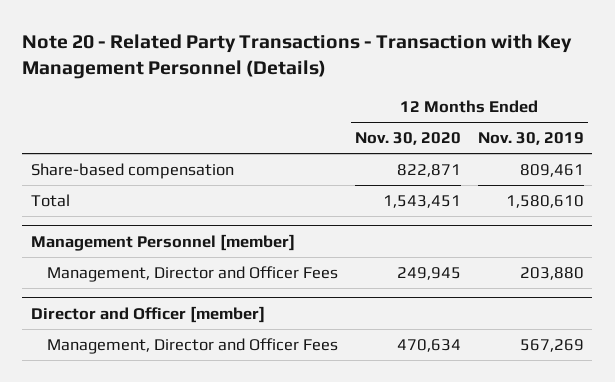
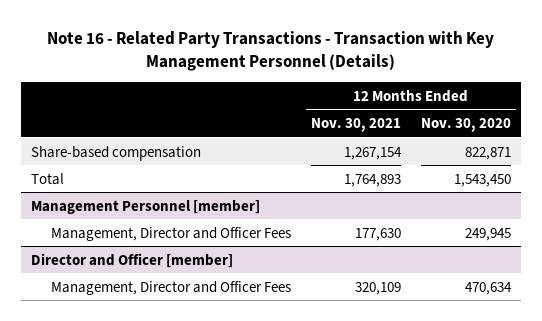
- Note 20 - Related Party Transactions - Transaction with Key Management Personnel (Details)
+ Note 16 - Related Party Transactions - Transaction with Key Management Personnel (Details)
- | 12 Months Ended Nov. 30, 2020 | 12 Months Ended Nov. 30, 2019
+ | 12 Months Ended Nov. 30, 2021 | 12 Months Ended Nov. 30, 2020
- Total | 1,543,451 | 1,580,610
+ Total | 1,764,893 | 1,543,450

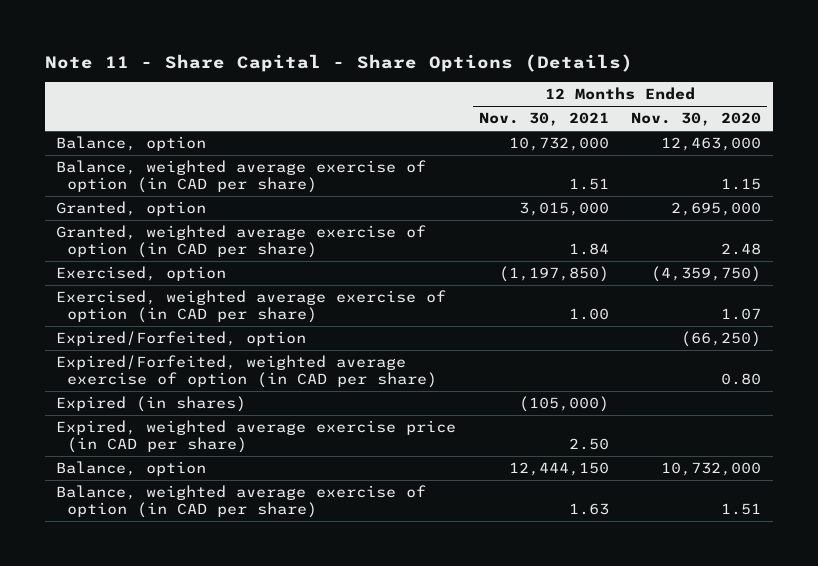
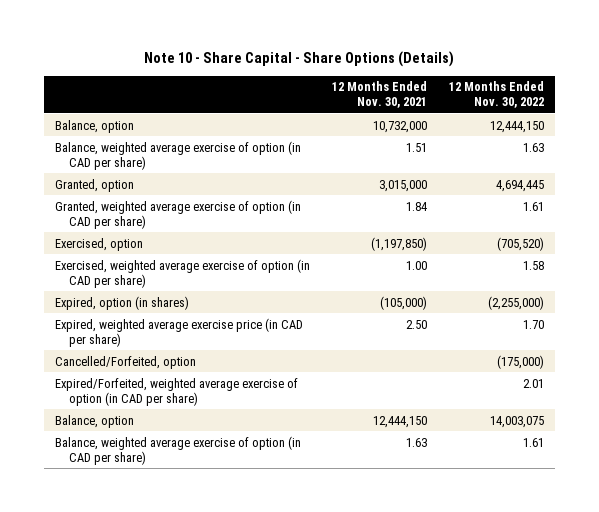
- Note 11 - Share Capital - Share Options (Details)
+ Note 10 - Share Capital - Share Options (Details)
- | 12 Months Ended Nov. 30, 2021 | 12 Months Ended Nov. 30, 2020
+ | 12 Months Ended Nov. 30, 2021 | 12 Months Ended Nov. 30, 2022
- Expired/Forfeited, option | | (66,250)
- Expired (in shares) | (105,000) |
+ Expired, option (in shares) | (105,000) | (2,255,000)
+ Cancelled/Forfeited, option | | (175,000)
moved down: Expired/Forfeited, weighted average exercise of option (in CAD per share) | | 2.01

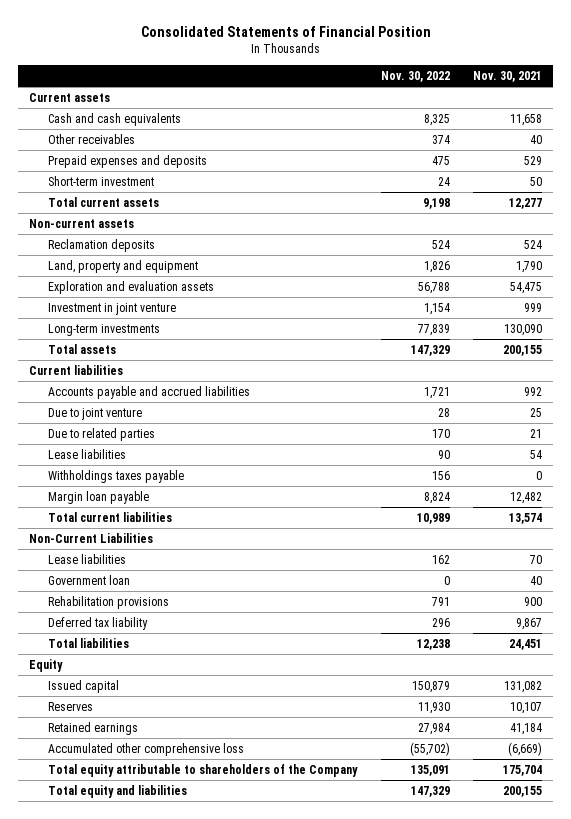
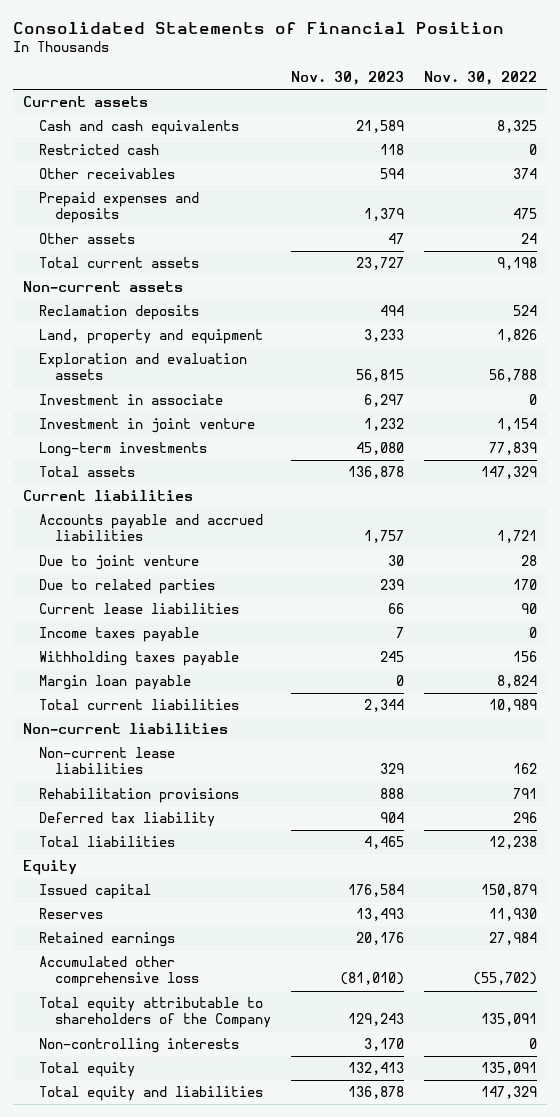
- | Nov. 30, 2022 | Nov. 30, 2021
+ | Nov. 30, 2023 | Nov. 30, 2022
+ Restricted cash | 118 | 0
- Short-term investment | 24 | 50
+ Other assets | 47 | 24
+ Investment in associate | 6,297 | 0
- Lease liabilities | 90 | 54
- Withholdings taxes payable | 156 | 0
+ Current lease liabilities | 66 | 90
+ Income taxes payable | 7 | 0
+ Withholding taxes payable | 245 | 156
- Non-Current Liabilities
- Lease liabilities | 162 | 70
- Government loan | 0 | 40
+ Non-current liabilities
+ Non-current lease liabilities | 329 | 162
+ Non-controlling interests | 3,170 | 0
+ Total equity | 132,413 | 135,091

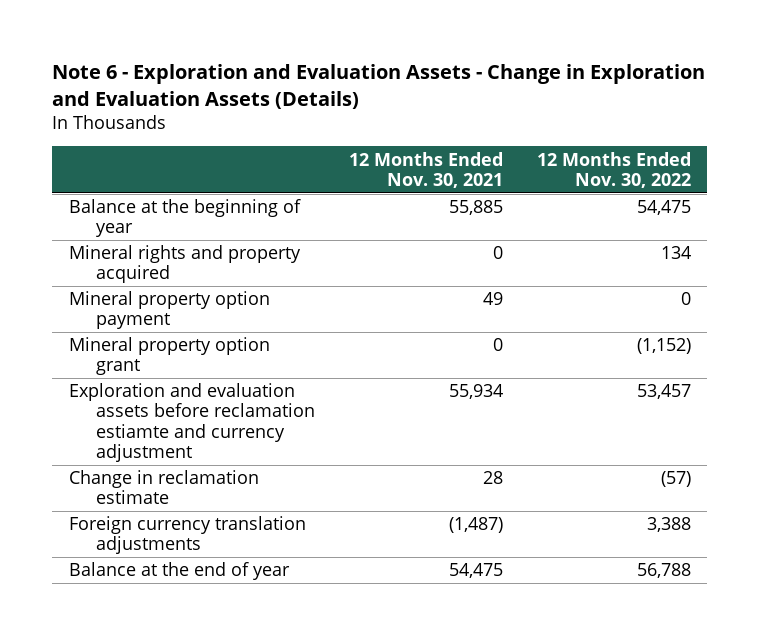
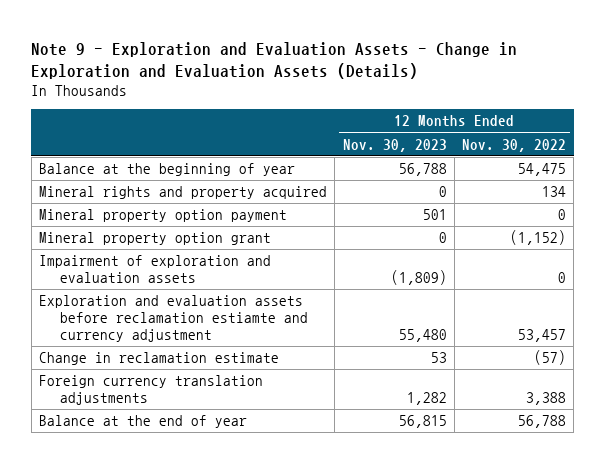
- Note 6 - Exploration and Evaluation Assets - Change in Exploration and Evaluation Assets (Details)
+ Note 9 - Exploration and Evaluation Assets - Change in Exploration and Evaluation Assets (Details)
- | 12 Months Ended Nov. 30, 2021 | 12 Months Ended Nov. 30, 2022
+ | 12 Months Ended Nov. 30, 2023 | 12 Months Ended Nov. 30, 2022
+ Impairment of exploration and evaluation assets | (1,809) | 0

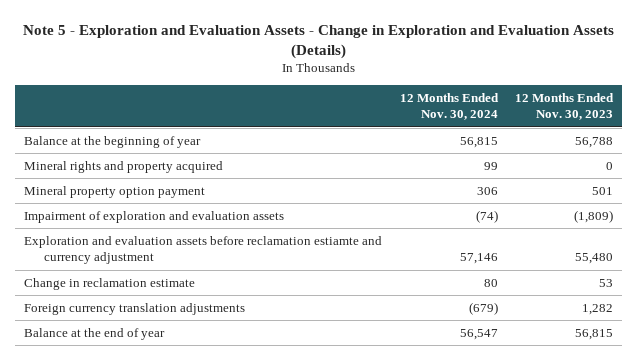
- Note 9 - Exploration and Evaluation Assets - Change in Exploration and Evaluation Assets (Details)
+ Note 5 - Exploration and Evaluation Assets - Change in Exploration and Evaluation Assets (Details)
- | 12 Months Ended Nov. 30, 2023 | 12 Months Ended Nov. 30, 2022
+ | 12 Months Ended Nov. 30, 2024 | 12 Months Ended Nov. 30, 2023
- Mineral property option grant | 0 | (1,152)

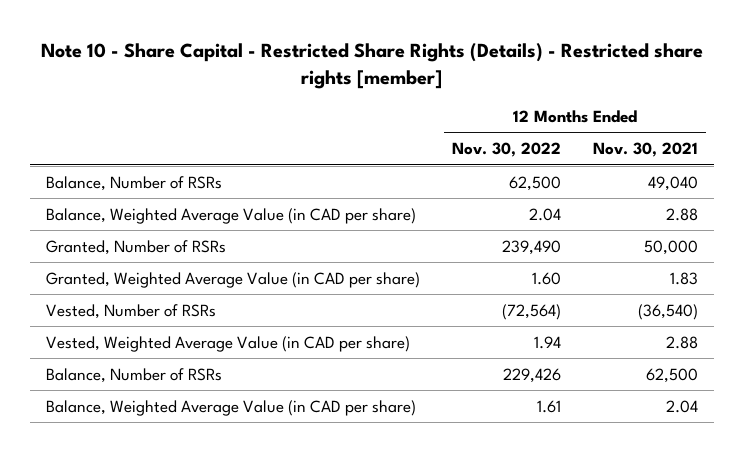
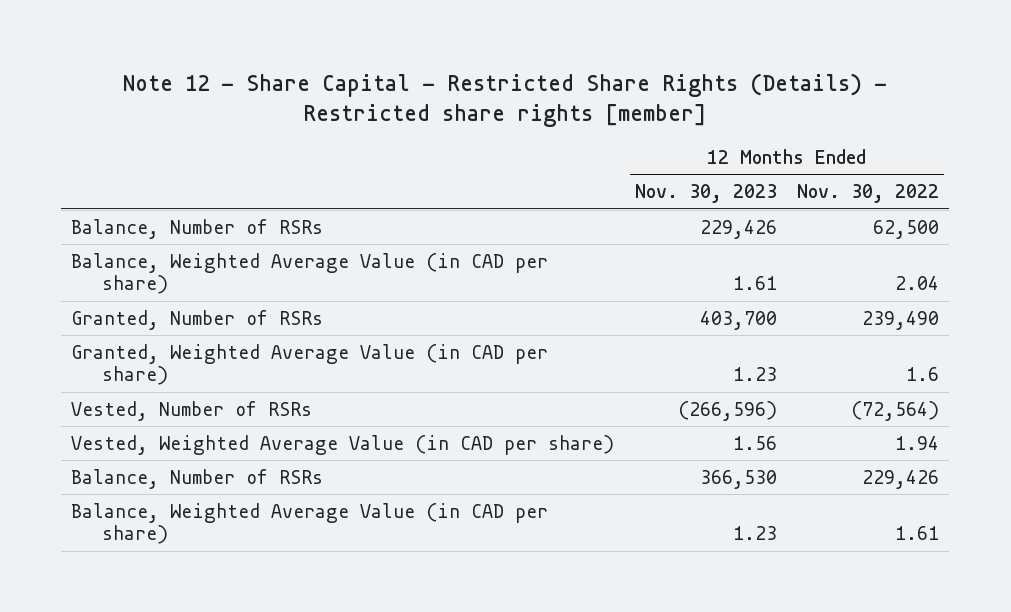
- Note 10 - Share Capital - Restricted Share Rights (Details) - Restricted share rights [member]
+ Note 12 - Share Capital - Restricted Share Rights (Details) - Restricted share rights [member]
- | 12 Months Ended Nov. 30, 2022 | 12 Months Ended Nov. 30, 2021
+ | 12 Months Ended Nov. 30, 2023 | 12 Months Ended Nov. 30, 2022
- Granted, Weighted Average Value (in CAD per share) | 1.60 | 1.83
+ Granted, Weighted Average Value (in CAD per share) | 1.23 | 1.6

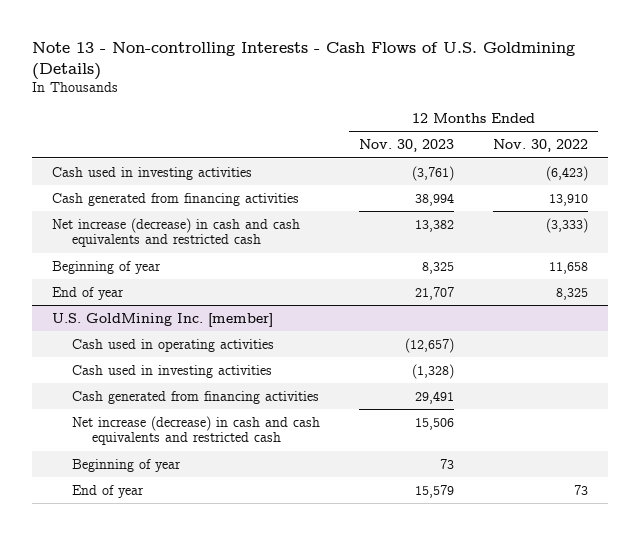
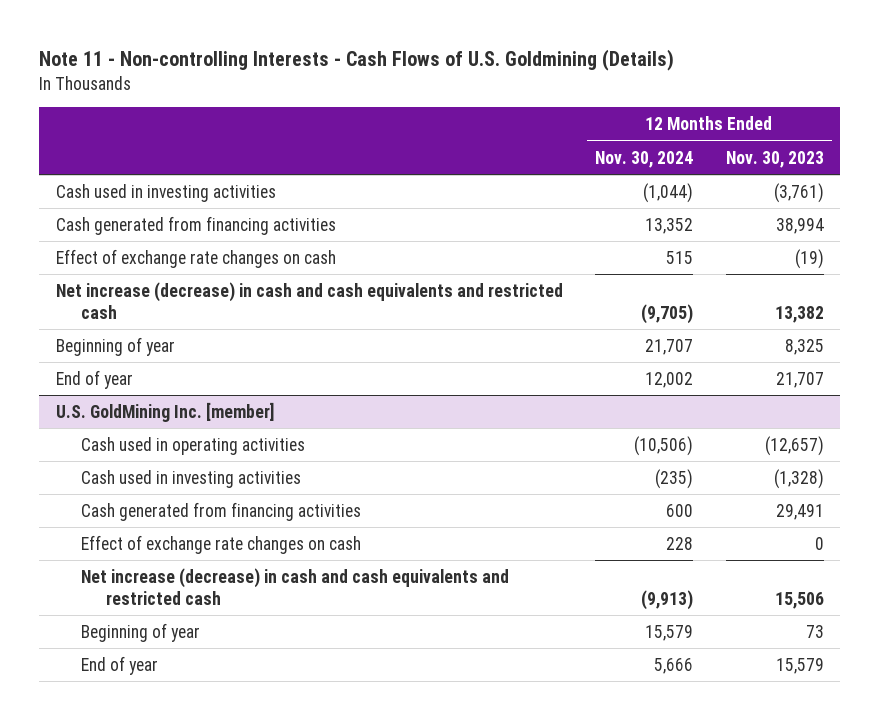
- Note 13 - Non-controlling Interests - Cash Flows of U.S. Goldmining (Details)
+ Note 11 - Non-controlling Interests - Cash Flows of U.S. Goldmining (Details)
- | 12 Months Ended Nov. 30, 2023 | 12 Months Ended Nov. 30, 2022
+ | 12 Months Ended Nov. 30, 2024 | 12 Months Ended Nov. 30, 2023
+ Effect of exchange rate changes on cash | 515 | (19)
@ U.S. GoldMining Inc. [member]
+ Effect of exchange rate changes on cash | 228 | 0

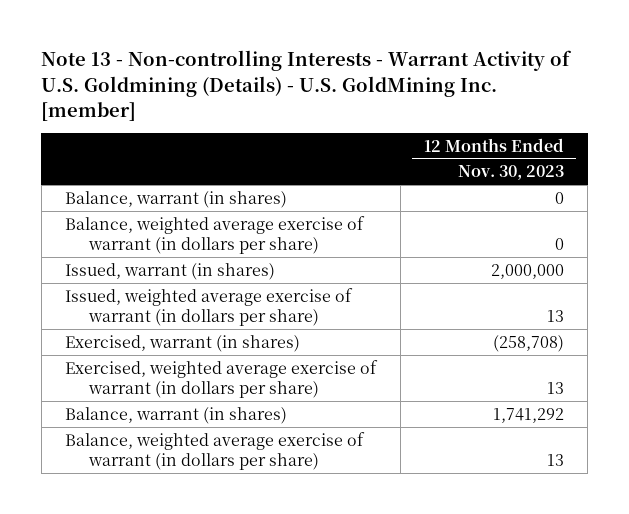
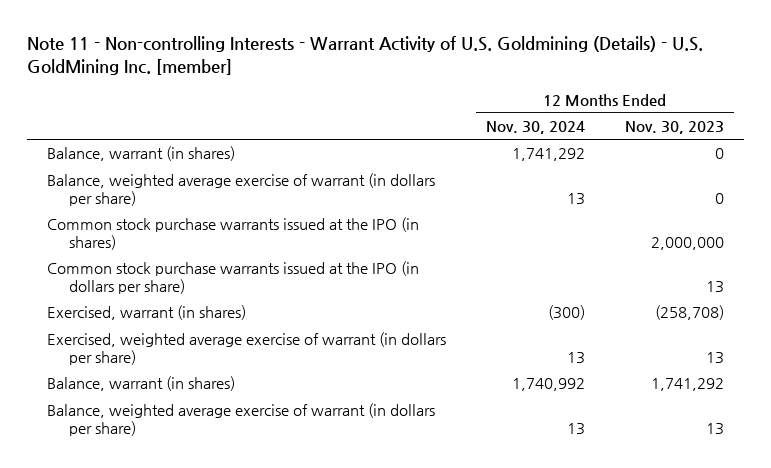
- Note 13 - Non-controlling Interests - Warrant Activity of U.S. Goldmining (Details) - U.S. GoldMining Inc. [member]
+ Note 11 - Non-controlling Interests - Warrant Activity of U.S. Goldmining (Details) - U.S. GoldMining Inc. [member]
- | 12 Months Ended Nov. 30, 2023
+ | 12 Months Ended Nov. 30, 2024 | 12 Months Ended Nov. 30, 2023
- Issued, warrant (in shares) | 2,000,000
- Issued, weighted average exercise of warrant (in dollars per share) | 13
+ Common stock purchase warrants issued at the IPO (in shares) | | 2,000,000
+ Common stock purchase warrants issued at the IPO (in dollars per share) | | 13

